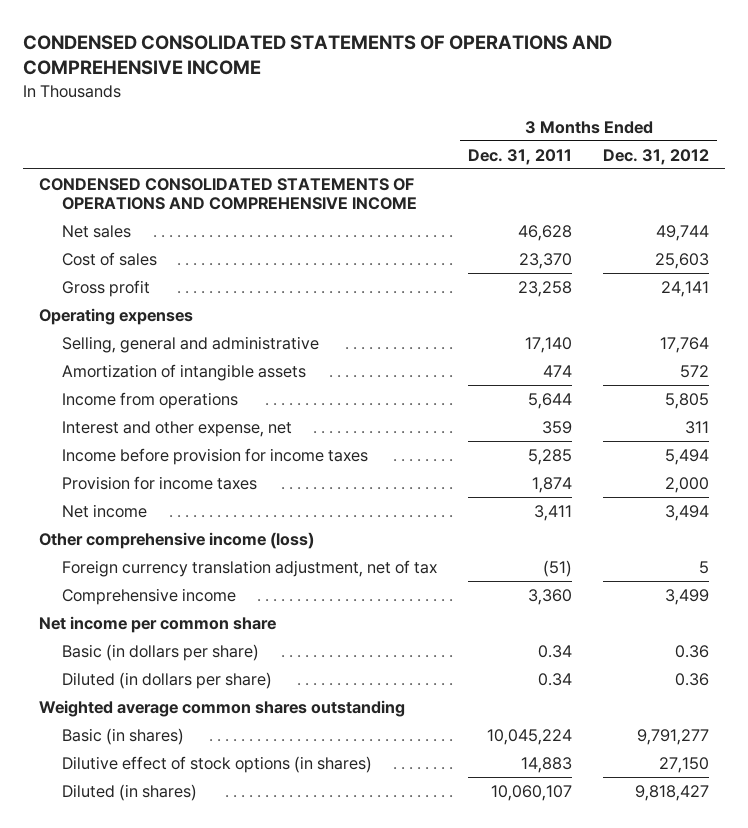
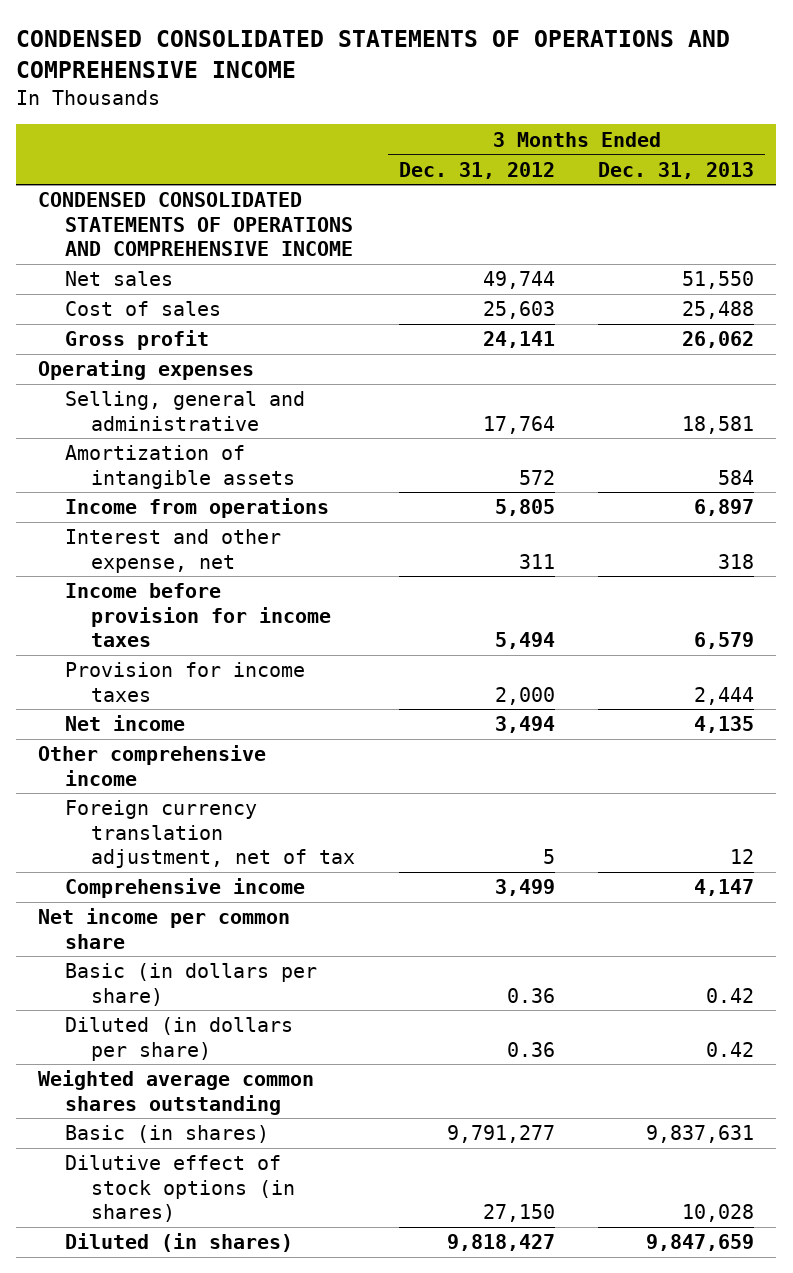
- | 3 Months Ended Dec. 31, 2011 | 3 Months Ended Dec. 31, 2012
+ | 3 Months Ended Dec. 31, 2012 | 3 Months Ended Dec. 31, 2013
- Other comprehensive income (loss)
+ Other comprehensive income

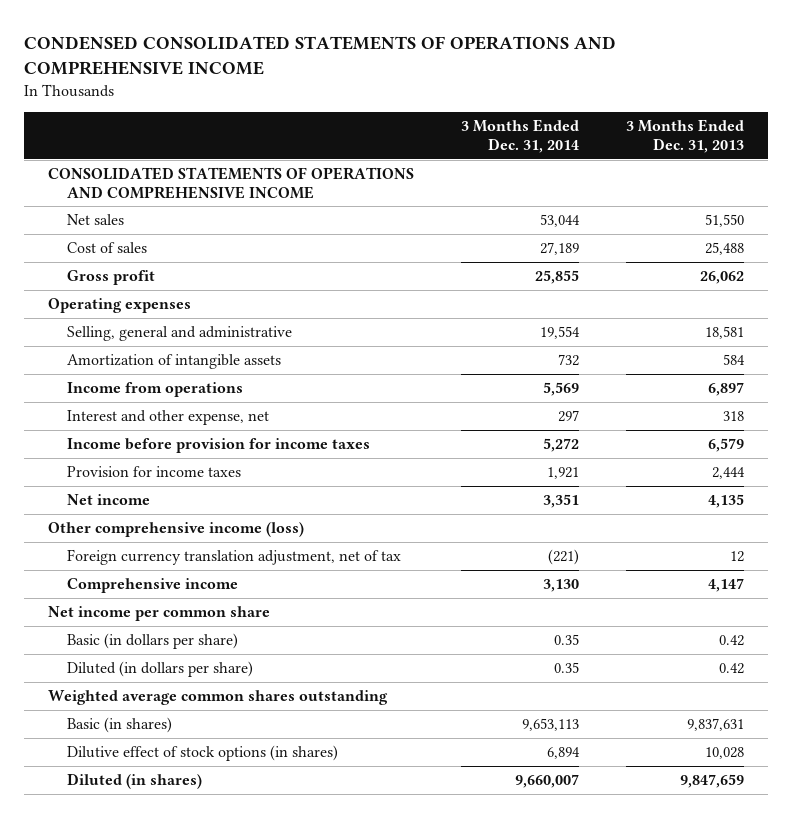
- | 3 Months Ended Dec. 31, 2012 | 3 Months Ended Dec. 31, 2013
+ | 3 Months Ended Dec. 31, 2014 | 3 Months Ended Dec. 31, 2013
- CONDENSED CONSOLIDATED STATEMENTS OF OPERATIONS AND COMPREHENSIVE INCOME
+ CONSOLIDATED STATEMENTS OF OPERATIONS AND COMPREHENSIVE INCOME
- Other comprehensive income
+ Other comprehensive income (loss)

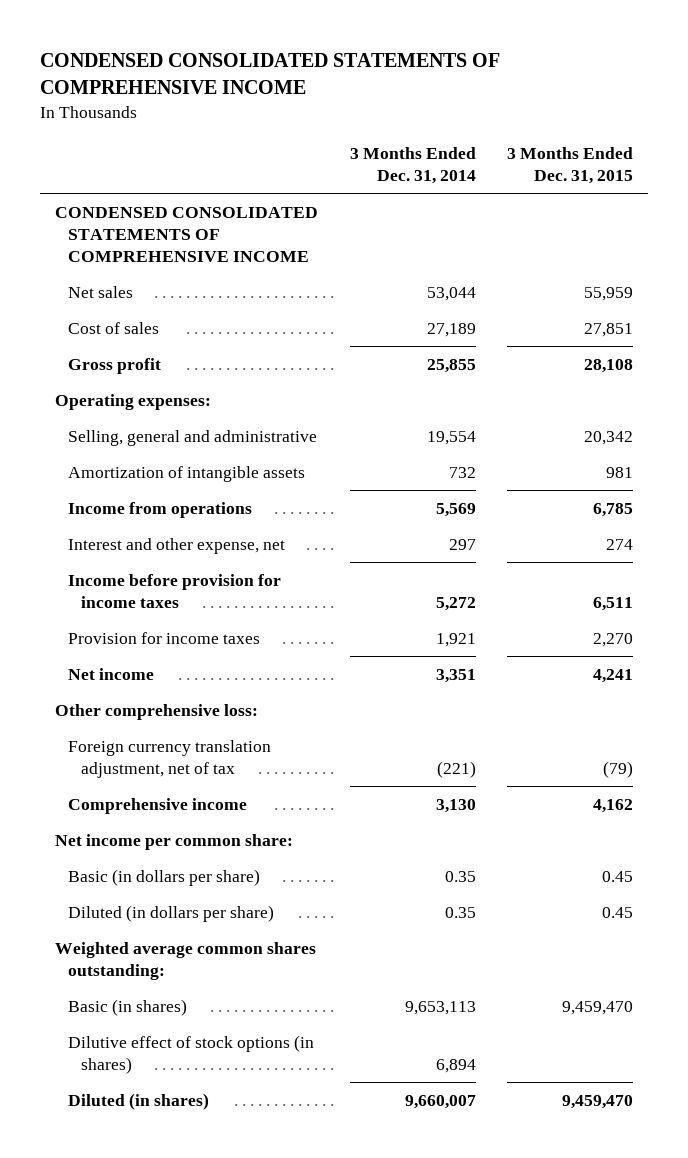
- CONDENSED CONSOLIDATED STATEMENTS OF OPERATIONS AND COMPREHENSIVE INCOME
+ CONDENSED CONSOLIDATED STATEMENTS OF COMPREHENSIVE INCOME
- | 3 Months Ended Dec. 31, 2014 | 3 Months Ended Dec. 31, 2013
+ | 3 Months Ended Dec. 31, 2014 | 3 Months Ended Dec. 31, 2015
- CONSOLIDATED STATEMENTS OF OPERATIONS AND COMPREHENSIVE INCOME
+ CONDENSED CONSOLIDATED STATEMENTS OF COMPREHENSIVE INCOME
- Operating expenses
+ Operating expenses:
- Other comprehensive income (loss)
+ Other comprehensive loss:
- Net income per common share
+ Net income per common share:
- Weighted average common shares outstanding
+ Weighted average common shares outstanding:

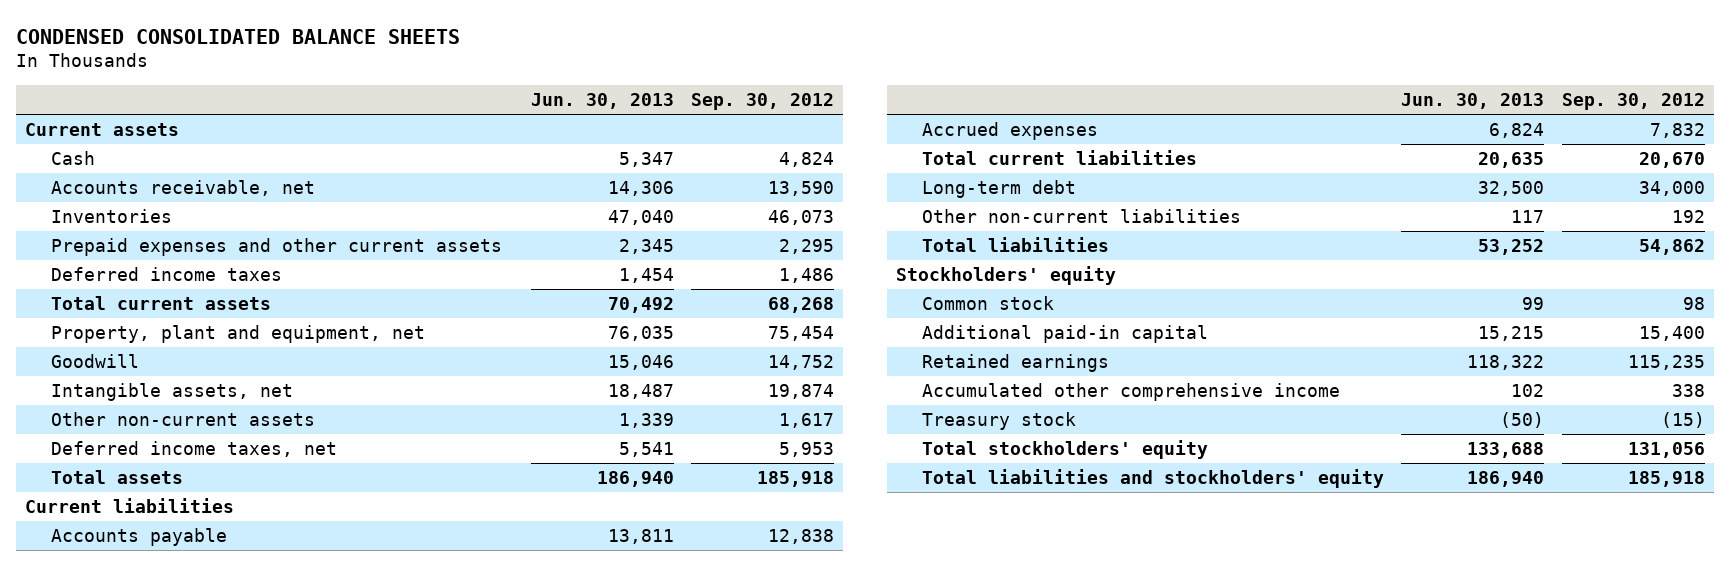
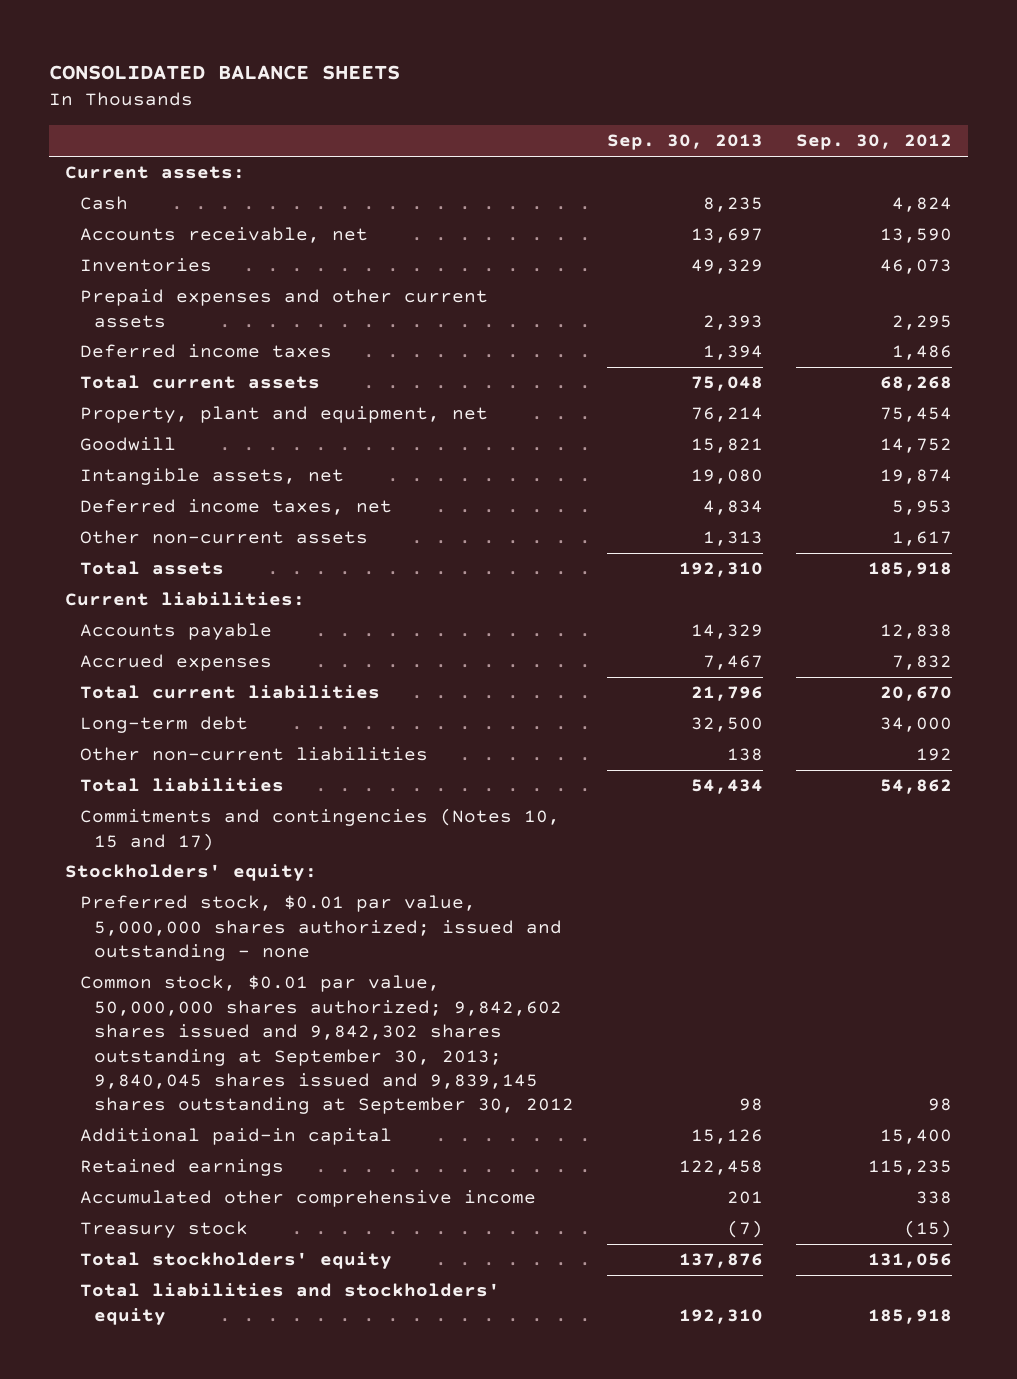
- CONDENSED CONSOLIDATED BALANCE SHEETS
+ CONSOLIDATED BALANCE SHEETS
- | Jun. 30, 2013 | Sep. 30, 2012
+ | Sep. 30, 2013 | Sep. 30, 2012
- Current assets
+ Current assets:
moved down: Other non-current assets | 1,313 | 1,617
- Current liabilities
+ Current liabilities:
- Stockholders' equity
- Common stock | 99 | 98
+ Commitments and contingencies (Notes 10, 15 and 17)
+ Stockholders' equity:
+ Preferred stock, $0.01 par value, 5,000,000 shares authorized; issued and outstanding - none
+ Common stock, $0.01 par value, 50,000,000 shares authorized; 9,842,602 shares issued and 9,842,302 shares outstanding at September 30, 2013; 9,840,045 shares issued and 9,839,145 shares outstanding at September 30, 2012 | 98 | 98

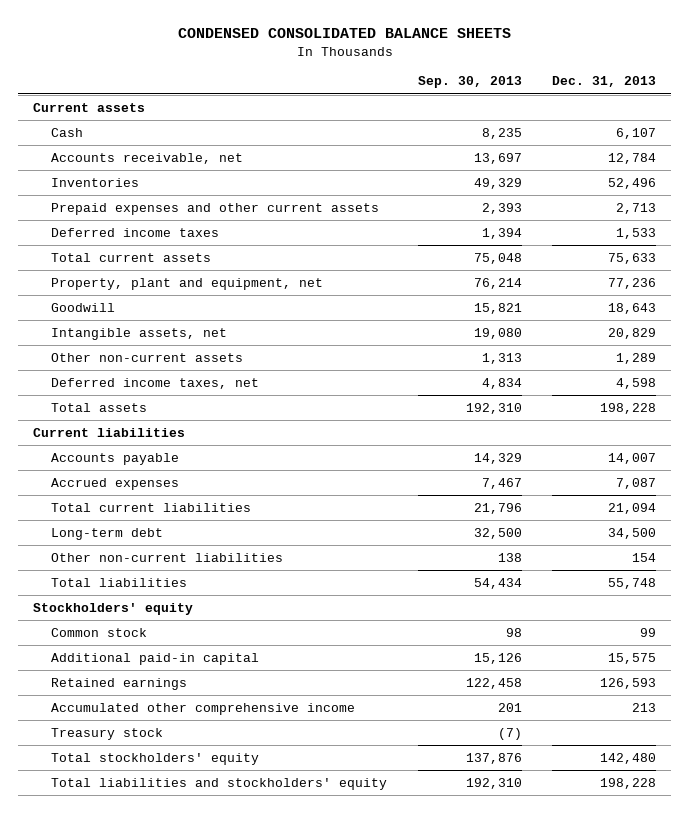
- CONSOLIDATED BALANCE SHEETS
+ CONDENSED CONSOLIDATED BALANCE SHEETS
- | Sep. 30, 2013 | Sep. 30, 2012
+ | Sep. 30, 2013 | Dec. 31, 2013
- Current assets:
+ Current assets
moved down: Deferred income taxes, net | 4,834 | 4,598
- Current liabilities:
+ Current liabilities
- Commitments and contingencies (Notes 10, 15 and 17)
- Stockholders' equity:
- Preferred stock, $0.01 par value, 5,000,000 shares authorized; issued and outstanding - none
- Common stock, $0.01 par value, 50,000,000 shares authorized; 9,842,602 shares issued and 9,842,302 shares outstanding at September 30, 2013; 9,840,045 shares issued and 9,839,145 shares outstanding at September 30, 2012 | 98 | 98
+ Stockholders' equity
+ Common stock | 98 | 99

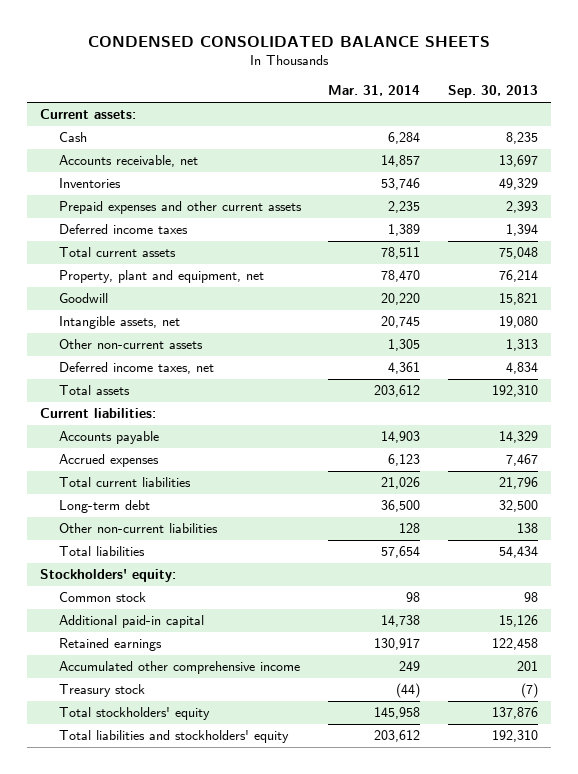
- | Sep. 30, 2013 | Dec. 31, 2013
+ | Mar. 31, 2014 | Sep. 30, 2013
- Current assets
+ Current assets:
- Current liabilities
+ Current liabilities:
- Stockholders' equity
+ Stockholders' equity:

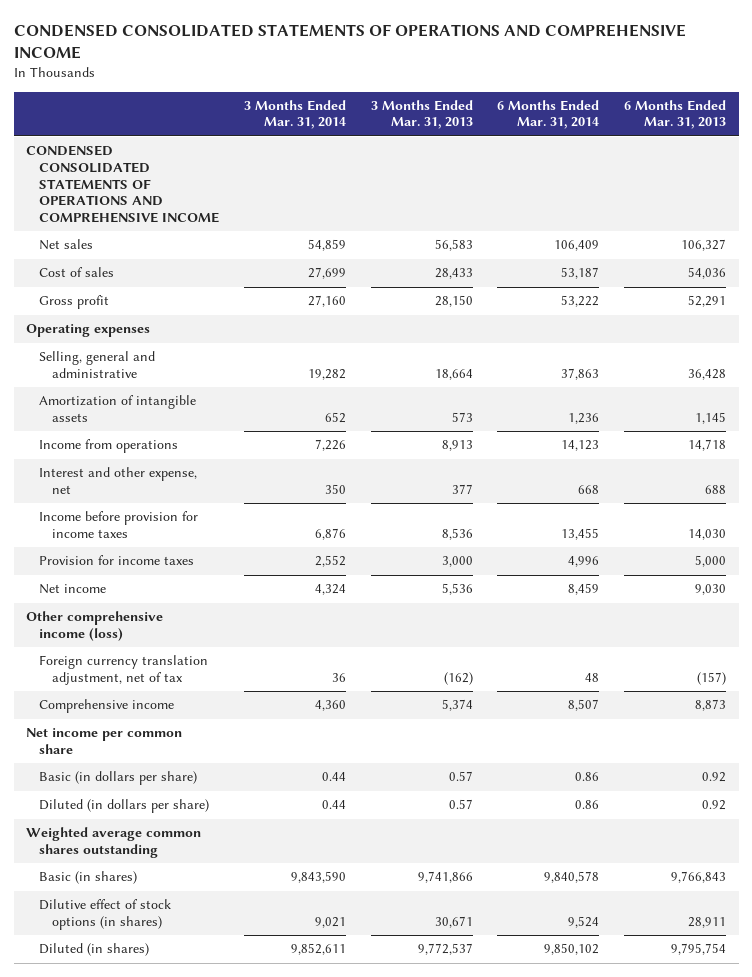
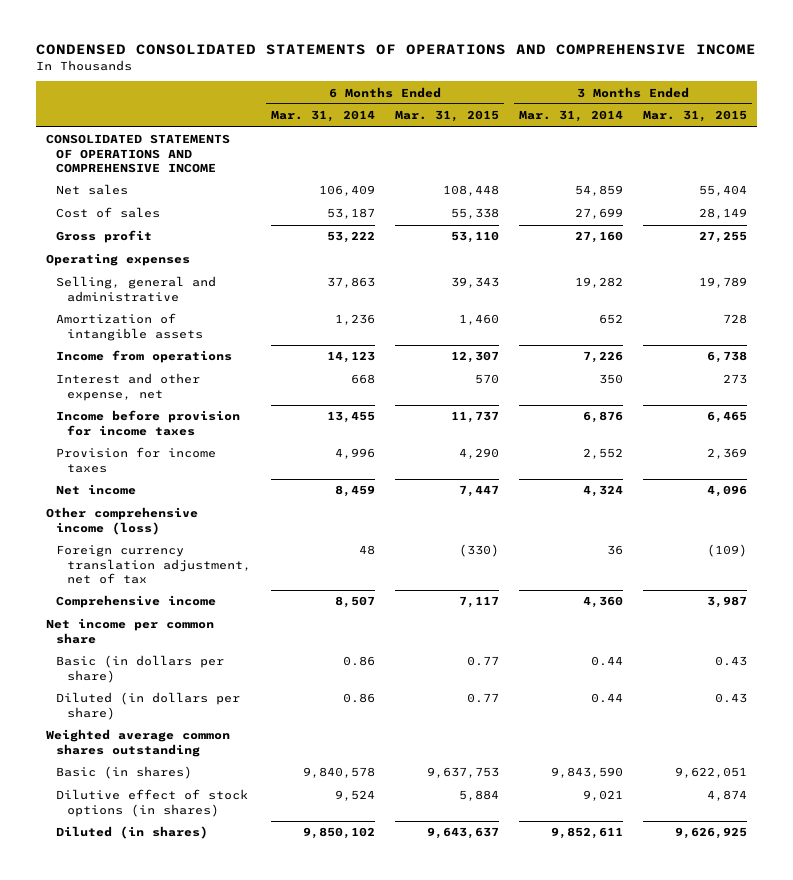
- | 3 Months Ended Mar. 31, 2014 | 3 Months Ended Mar. 31, 2013 | 6 Months Ended Mar. 31, 2014 | 6 Months Ended Mar. 31, 2013
+ | 6 Months Ended Mar. 31, 2014 | 6 Months Ended Mar. 31, 2015 | 3 Months Ended Mar. 31, 2014 | 3 Months Ended Mar. 31, 2015
- CONDENSED CONSOLIDATED STATEMENTS OF OPERATIONS AND COMPREHENSIVE INCOME
+ CONSOLIDATED STATEMENTS OF OPERATIONS AND COMPREHENSIVE INCOME

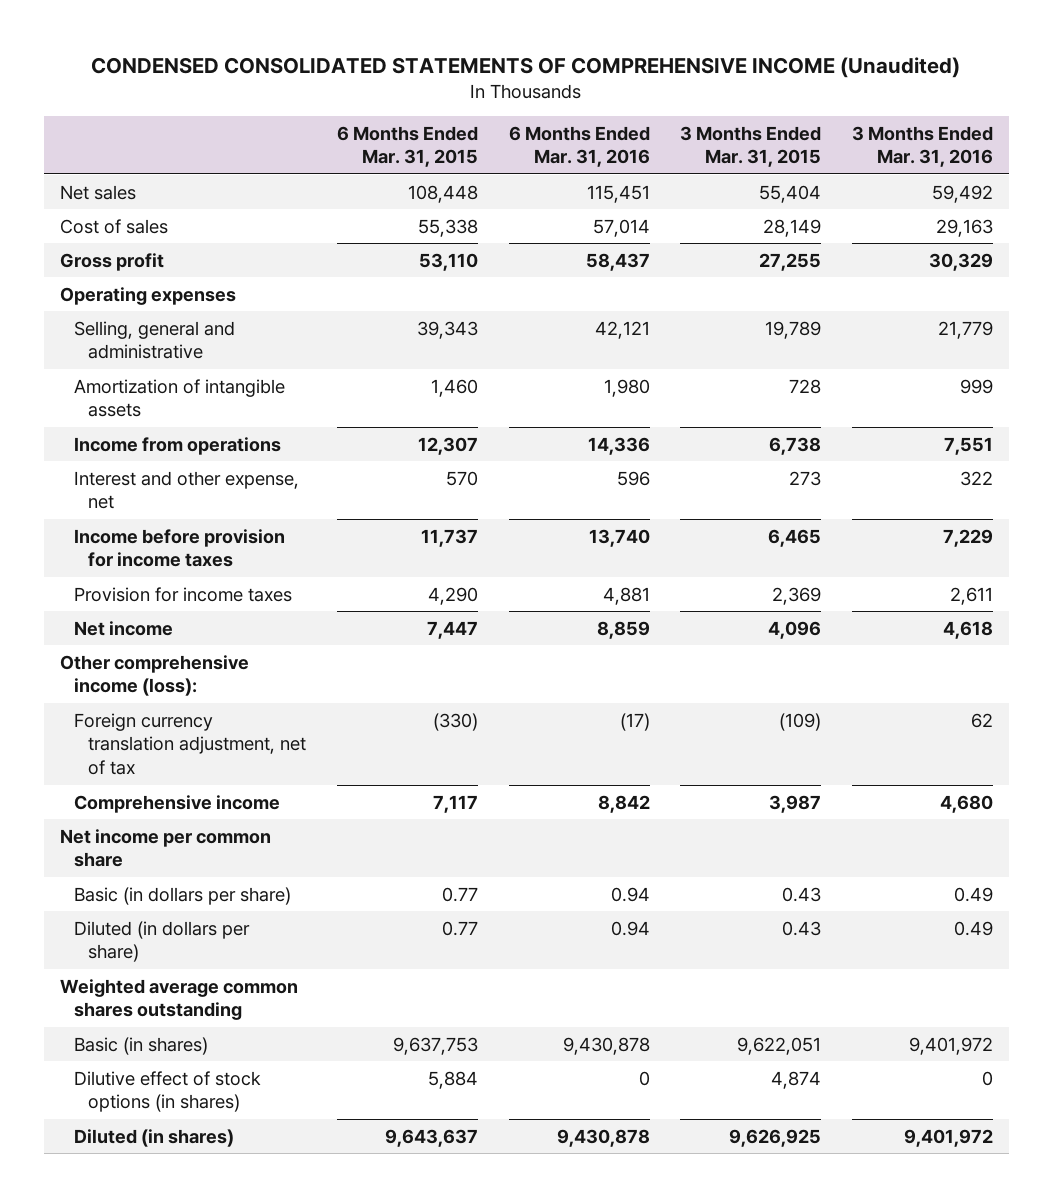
- CONDENSED CONSOLIDATED STATEMENTS OF OPERATIONS AND COMPREHENSIVE INCOME
+ CONDENSED CONSOLIDATED STATEMENTS OF COMPREHENSIVE INCOME (Unaudited)
- | 6 Months Ended Mar. 31, 2014 | 6 Months Ended Mar. 31, 2015 | 3 Months Ended Mar. 31, 2014 | 3 Months Ended Mar. 31, 2015
+ | 6 Months Ended Mar. 31, 2015 | 6 Months Ended Mar. 31, 2016 | 3 Months Ended Mar. 31, 2015 | 3 Months Ended Mar. 31, 2016
- CONSOLIDATED STATEMENTS OF OPERATIONS AND COMPREHENSIVE INCOME
- Other comprehensive income (loss)
+ Other comprehensive income (loss):

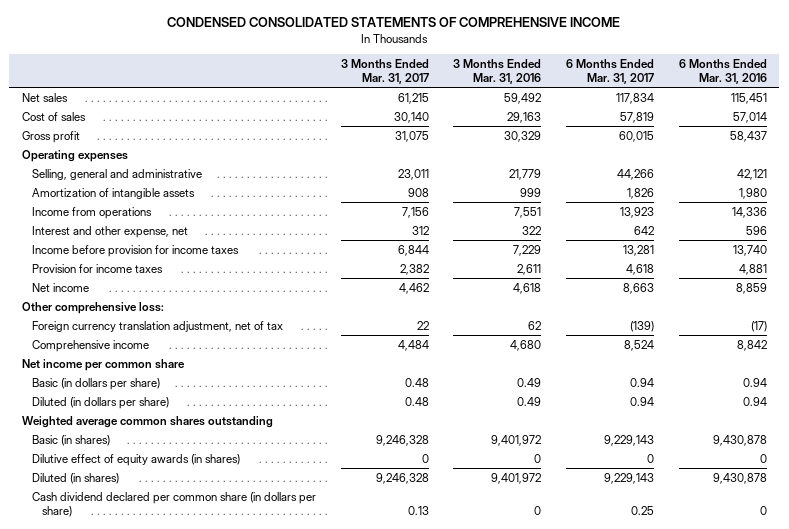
- CONDENSED CONSOLIDATED STATEMENTS OF COMPREHENSIVE INCOME (Unaudited)
+ CONDENSED CONSOLIDATED STATEMENTS OF COMPREHENSIVE INCOME
- | 6 Months Ended Mar. 31, 2015 | 6 Months Ended Mar. 31, 2016 | 3 Months Ended Mar. 31, 2015 | 3 Months Ended Mar. 31, 2016
+ | 3 Months Ended Mar. 31, 2017 | 3 Months Ended Mar. 31, 2016 | 6 Months Ended Mar. 31, 2017 | 6 Months Ended Mar. 31, 2016
- Other comprehensive income (loss):
+ Other comprehensive loss:
- Dilutive effect of stock options (in shares) | 5,884 | 0 | 4,874 | 0
+ Dilutive effect of equity awards (in shares) | 0 | 0 | 0 | 0
+ Cash dividend declared per common share (in dollars per share) | 0.13 | 0 | 0.25 | 0

